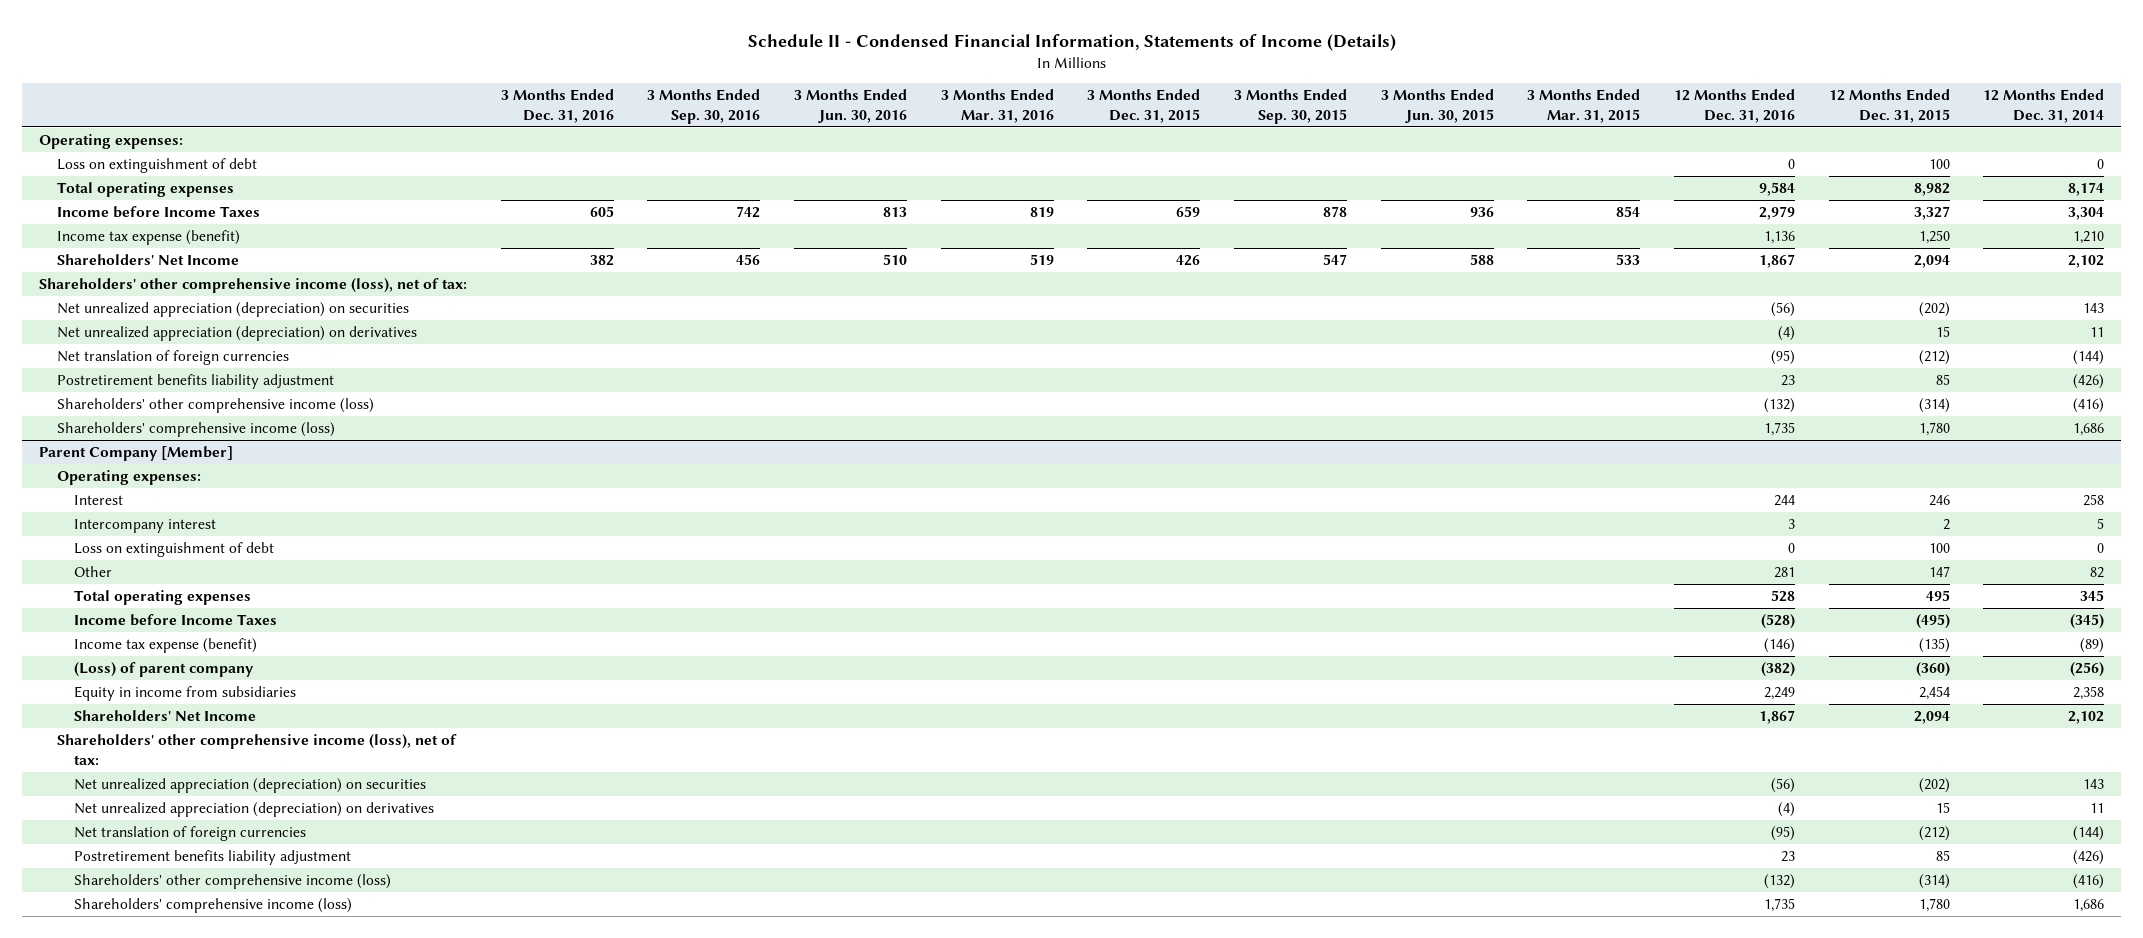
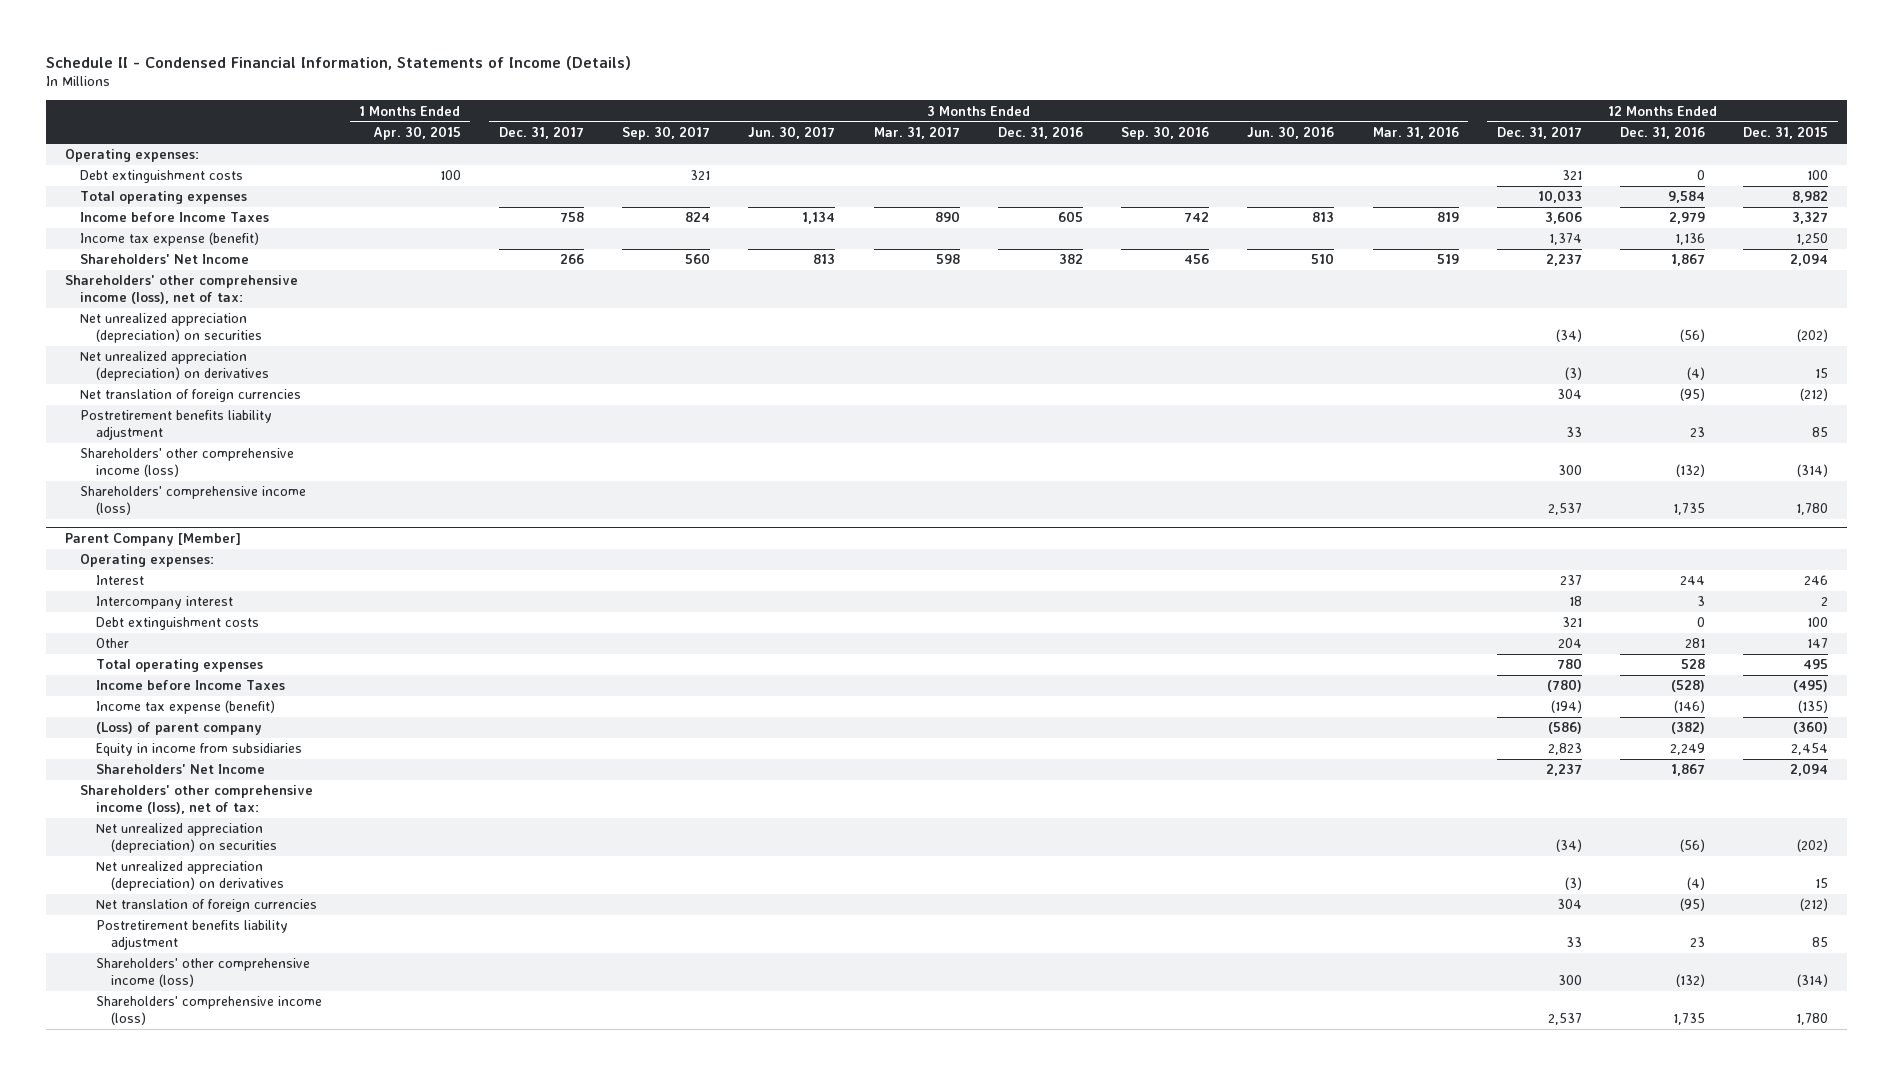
- | 3 Months Ended Dec. 31, 2016 | 3 Months Ended Sep. 30, 2016 | 3 Months Ended Jun. 30, 2016 | 3 Months Ended Mar. 31, 2016 | 3 Months Ended Dec. 31, 2015 | 3 Months Ended Sep. 30, 2015 | 3 Months Ended Jun. 30, 2015 | 3 Months Ended Mar. 31, 2015 | 12 Months Ended Dec. 31, 2016 | 12 Months Ended Dec. 31, 2015 | 12 Months Ended Dec. 31, 2014
+ | 1 Months Ended Apr. 30, 2015 | 3 Months Ended Dec. 31, 2017 | 3 Months Ended Sep. 30, 2017 | 3 Months Ended Jun. 30, 2017 | 3 Months Ended Mar. 31, 2017 | 3 Months Ended Dec. 31, 2016 | 3 Months Ended Sep. 30, 2016 | 3 Months Ended Jun. 30, 2016 | 3 Months Ended Mar. 31, 2016 | 12 Months Ended Dec. 31, 2017 | 12 Months Ended Dec. 31, 2016 | 12 Months Ended Dec. 31, 2015
- Loss on extinguishment of debt | | | | | | | | | 0 | 100 | 0
+ Debt extinguishment costs | 100 | | 321 | | | | | | | 321 | 0 | 100
@ Parent Company [Member]
- Loss on extinguishment of debt | | | | | | | | | 0 | 100 | 0
+ Debt extinguishment costs | | | | | | | | | | 321 | 0 | 100

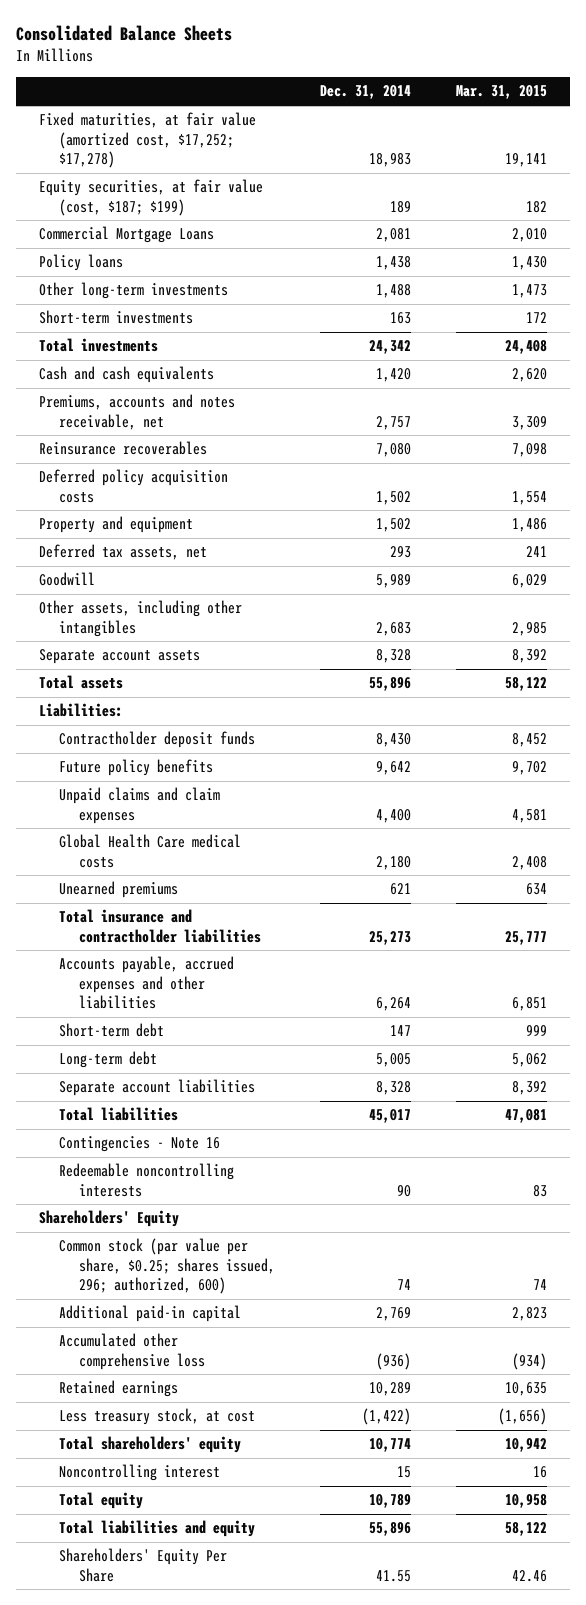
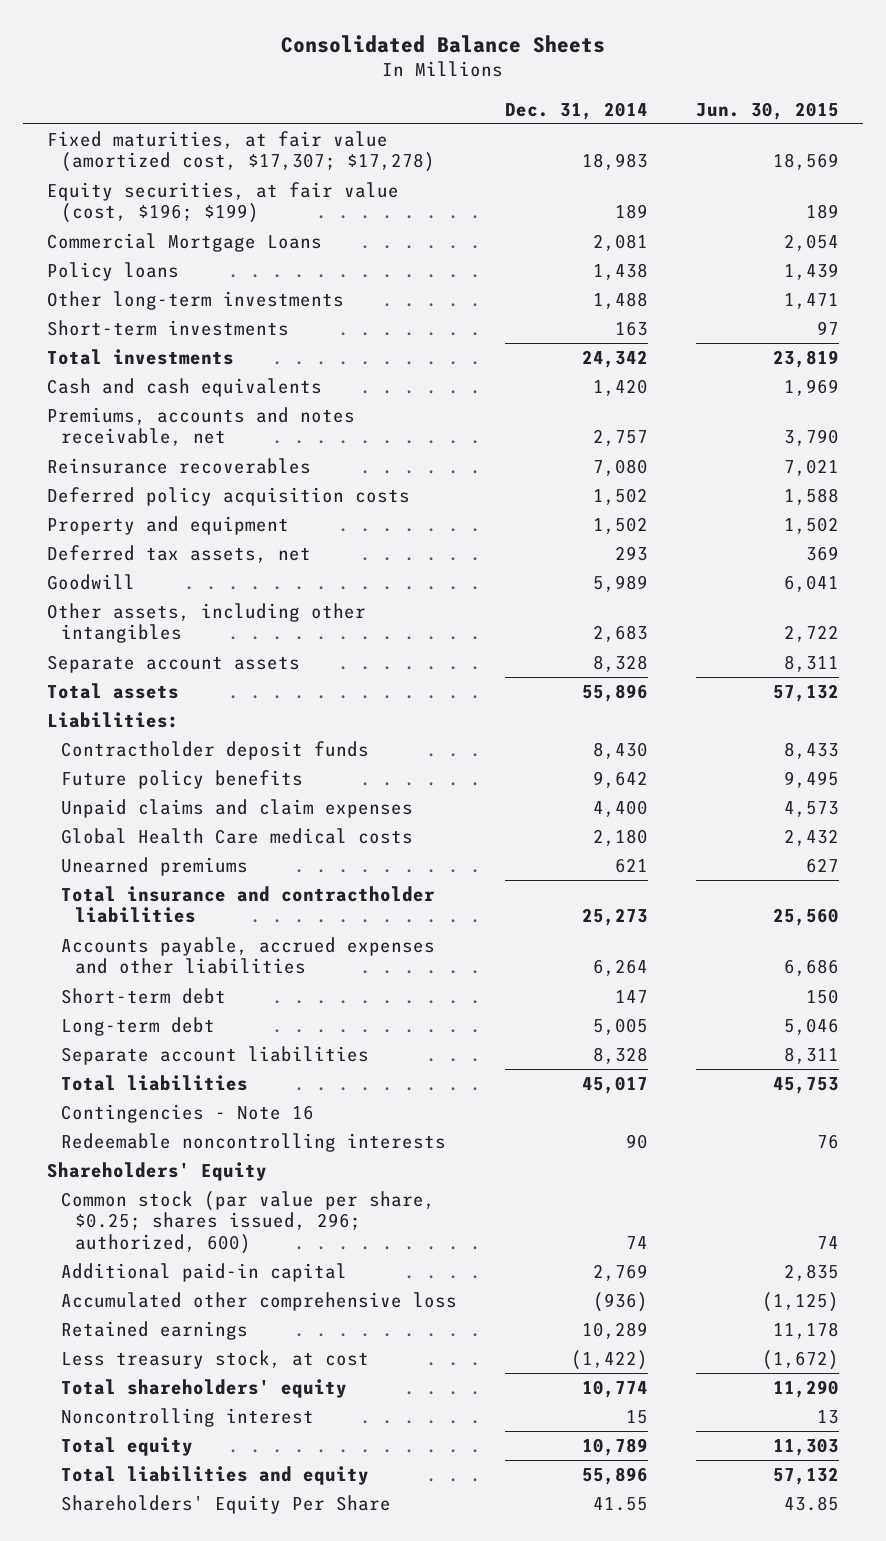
- | Dec. 31, 2014 | Mar. 31, 2015
+ | Dec. 31, 2014 | Jun. 30, 2015
- Fixed maturities, at fair value (amortized cost, $17,252; $17,278) | 18,983 | 19,141
- Equity securities, at fair value (cost, $187; $199) | 189 | 182
+ Fixed maturities, at fair value (amortized cost, $17,307; $17,278) | 18,983 | 18,569
+ Equity securities, at fair value (cost, $196; $199) | 189 | 189

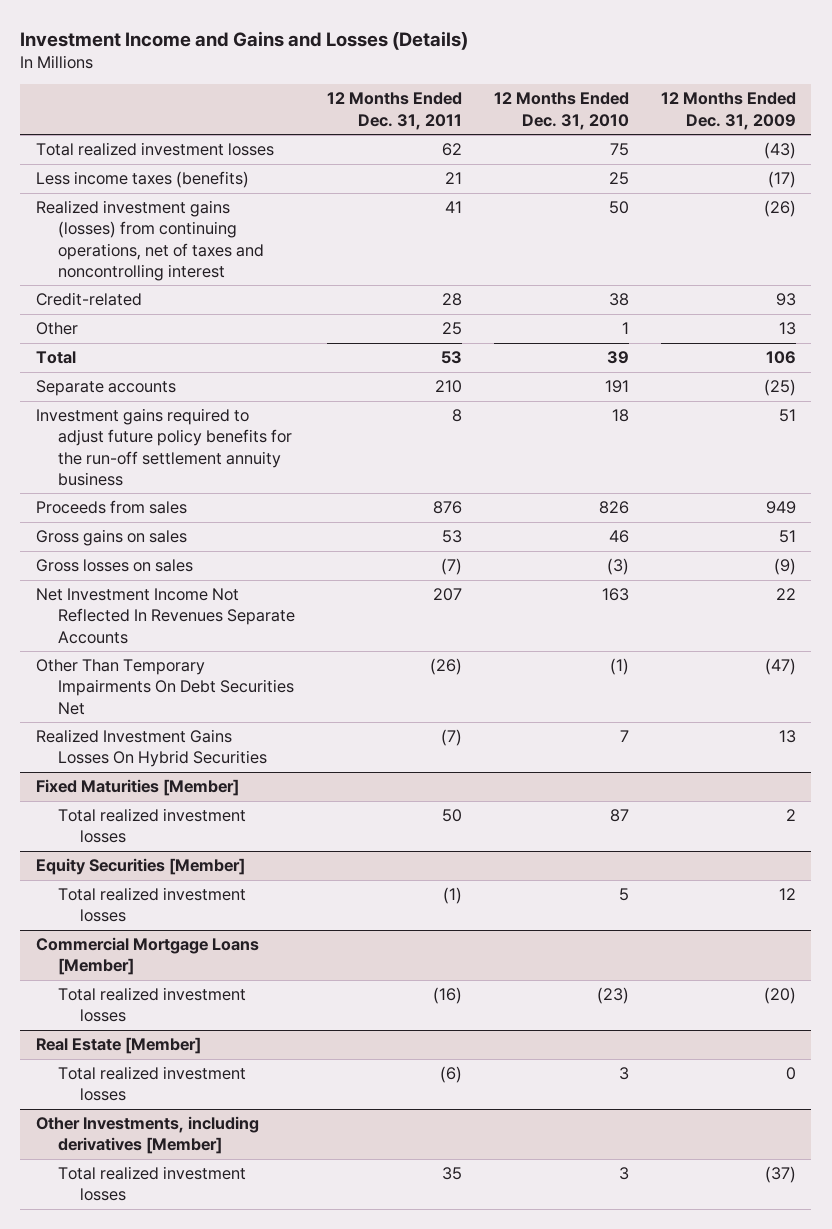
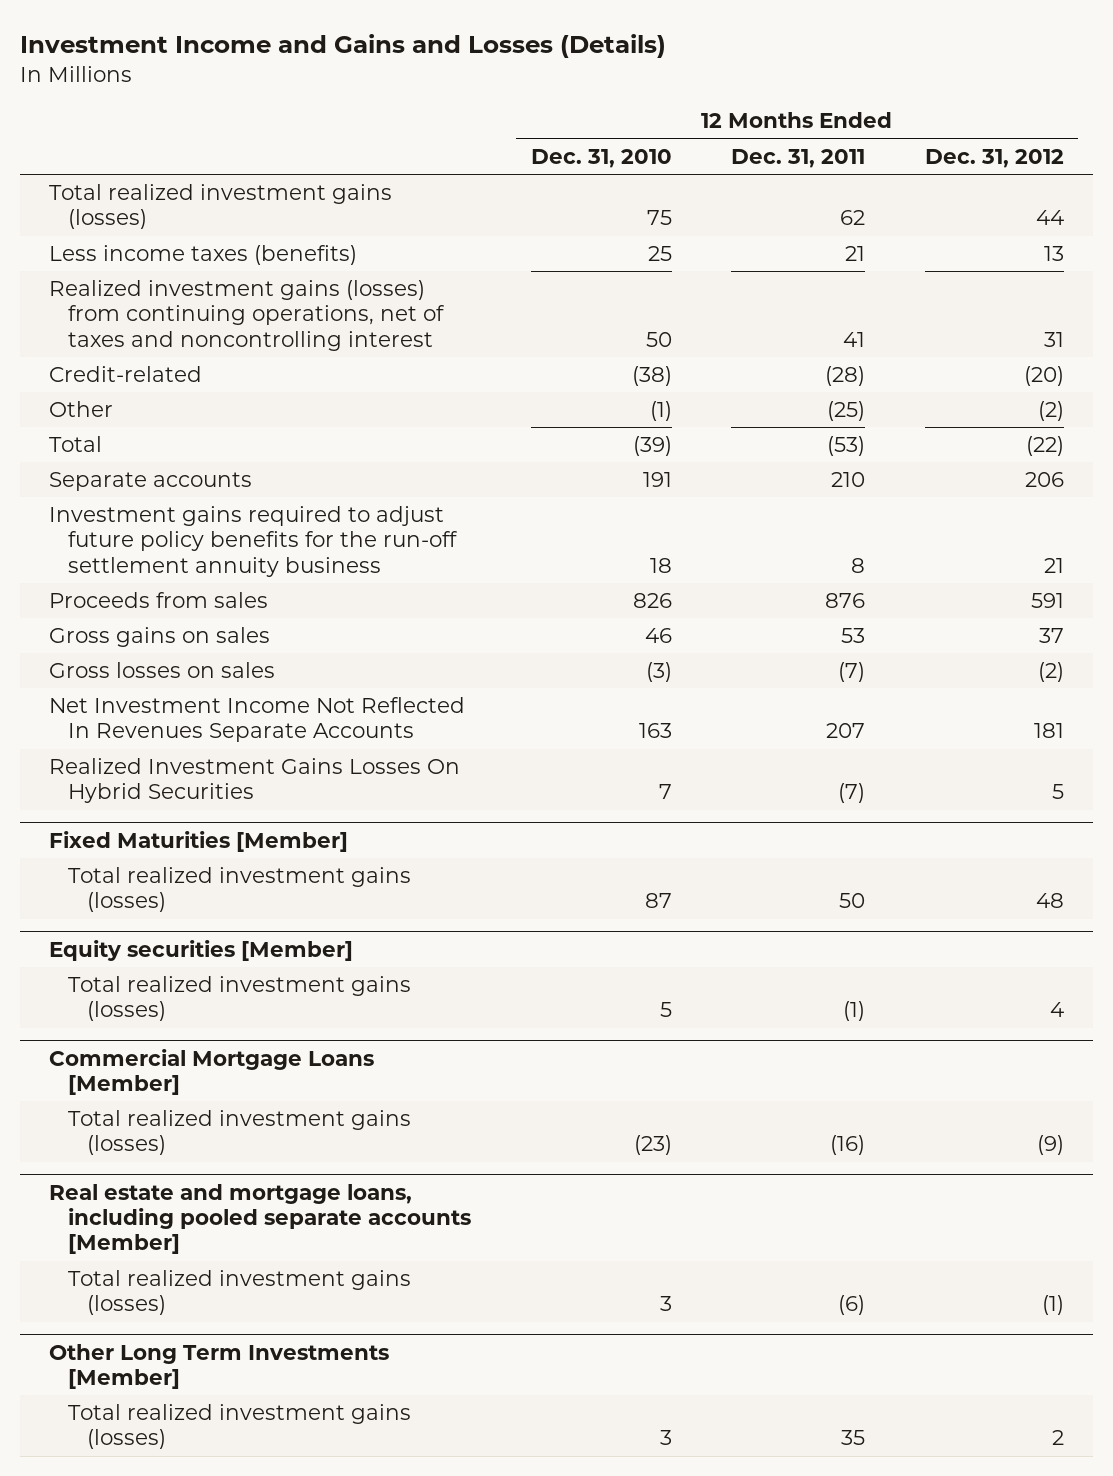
- | 12 Months Ended Dec. 31, 2011 | 12 Months Ended Dec. 31, 2010 | 12 Months Ended Dec. 31, 2009
+ | 12 Months Ended Dec. 31, 2010 | 12 Months Ended Dec. 31, 2011 | 12 Months Ended Dec. 31, 2012
- Total realized investment losses | 62 | 75 | (43)
+ Total realized investment gains (losses) | 75 | 62 | 44
- Credit-related | 28 | 38 | 93
- Other | 25 | 1 | 13
- Total | 53 | 39 | 106
+ Credit-related | (38) | (28) | (20)
+ Other | (1) | (25) | (2)
+ Total | (39) | (53) | (22)
- Other Than Temporary Impairments On Debt Securities Net | (26) | (1) | (47)
@ Fixed Maturities [Member]
- Total realized investment losses | 50 | 87 | 2
- Equity Securities [Member]
- Total realized investment losses | (1) | 5 | 12
@ Fixed Maturities [Member]
+ Total realized investment gains (losses) | 87 | 50 | 48
+ Equity securities [Member]
+ Total realized investment gains (losses) | 5 | (1) | 4
@ Commercial Mortgage Loans [Member]
- Total realized investment losses | (16) | (23) | (20)
- Real Estate [Member]
- Total realized investment losses | (6) | 3 | 0
- Other Investments, including derivatives [Member]
- Total realized investment losses | 35 | 3 | (37)
@ Commercial Mortgage Loans [Member]
+ Total realized investment gains (losses) | (23) | (16) | (9)
+ Real estate and mortgage loans, including pooled separate accounts [Member]
+ Total realized investment gains (losses) | 3 | (6) | (1)
+ Other Long Term Investments [Member]
+ Total realized investment gains (losses) | 3 | 35 | 2

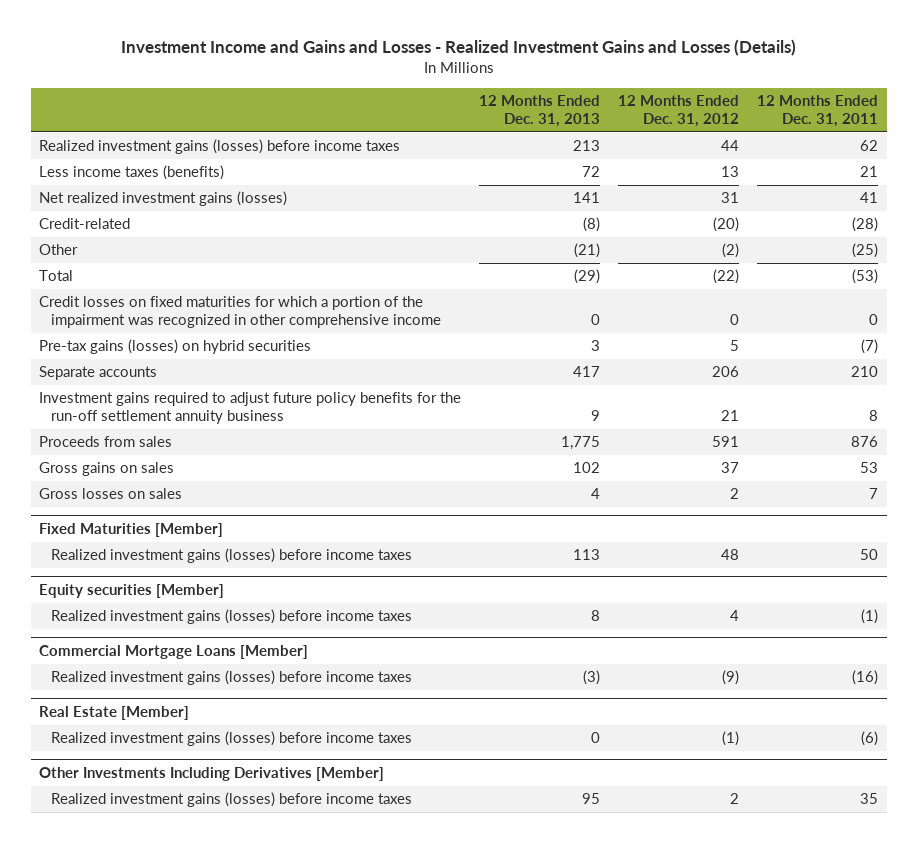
- Investment Income and Gains and Losses (Details)
+ Investment Income and Gains and Losses - Realized Investment Gains and Losses (Details)
- | 12 Months Ended Dec. 31, 2010 | 12 Months Ended Dec. 31, 2011 | 12 Months Ended Dec. 31, 2012
+ | 12 Months Ended Dec. 31, 2013 | 12 Months Ended Dec. 31, 2012 | 12 Months Ended Dec. 31, 2011
- Total realized investment gains (losses) | 75 | 62 | 44
+ Realized investment gains (losses) before income taxes | 213 | 44 | 62
- Realized investment gains (losses) from continuing operations, net of taxes and noncontrolling interest | 50 | 41 | 31
+ Net realized investment gains (losses) | 141 | 31 | 41
+ Credit losses on fixed maturities for which a portion of the impairment was recognized in other comprehensive income | 0 | 0 | 0
+ Pre-tax gains (losses) on hybrid securities | 3 | 5 | (7)
- Gross losses on sales | (3) | (7) | (2)
- Net Investment Income Not Reflected In Revenues Separate Accounts | 163 | 207 | 181
- Realized Investment Gains Losses On Hybrid Securities | 7 | (7) | 5
+ Gross losses on sales | 4 | 2 | 7
@ Fixed Maturities [Member]
- Total realized investment gains (losses) | 87 | 50 | 48
+ Realized investment gains (losses) before income taxes | 113 | 48 | 50
@ Equity securities [Member]
- Total realized investment gains (losses) | 5 | (1) | 4
+ Realized investment gains (losses) before income taxes | 8 | 4 | (1)
@ Commercial Mortgage Loans [Member]
- Total realized investment gains (losses) | (23) | (16) | (9)
- Real estate and mortgage loans, including pooled separate accounts [Member]
- Total realized investment gains (losses) | 3 | (6) | (1)
- Other Long Term Investments [Member]
- Total realized investment gains (losses) | 3 | 35 | 2
@ Commercial Mortgage Loans [Member]
+ Realized investment gains (losses) before income taxes | (3) | (9) | (16)
+ Real Estate [Member]
+ Realized investment gains (losses) before income taxes | 0 | (1) | (6)
+ Other Investments Including Derivatives [Member]
+ Realized investment gains (losses) before income taxes | 95 | 2 | 35

